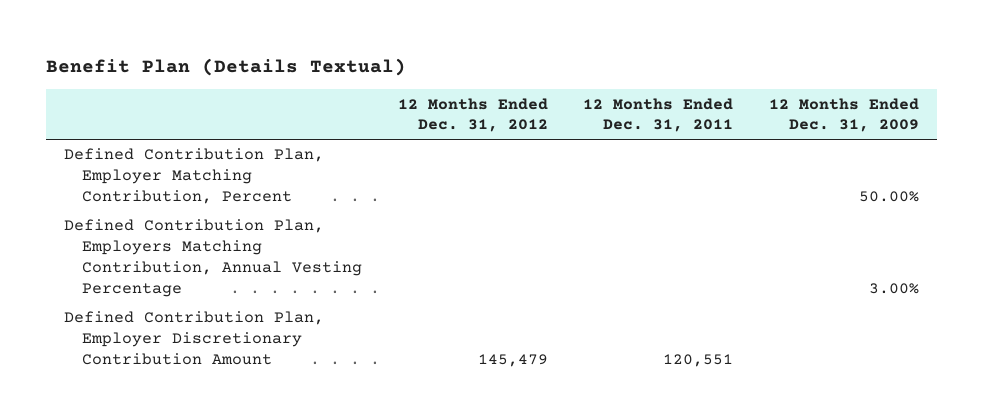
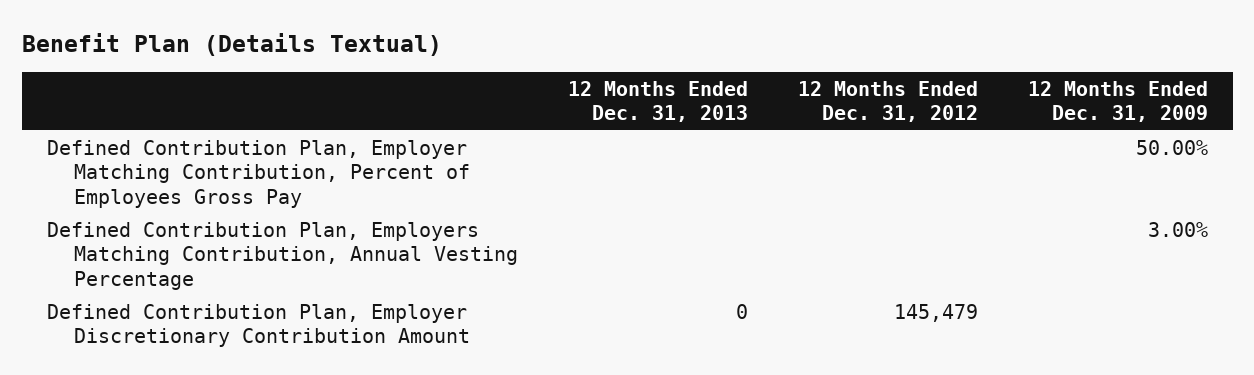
- | 12 Months Ended Dec. 31, 2012 | 12 Months Ended Dec. 31, 2011 | 12 Months Ended Dec. 31, 2009
+ | 12 Months Ended Dec. 31, 2013 | 12 Months Ended Dec. 31, 2012 | 12 Months Ended Dec. 31, 2009
- Defined Contribution Plan, Employer Matching Contribution, Percent | | | 50.00%
+ Defined Contribution Plan, Employer Matching Contribution, Percent of Employees Gross Pay | | | 50.00%

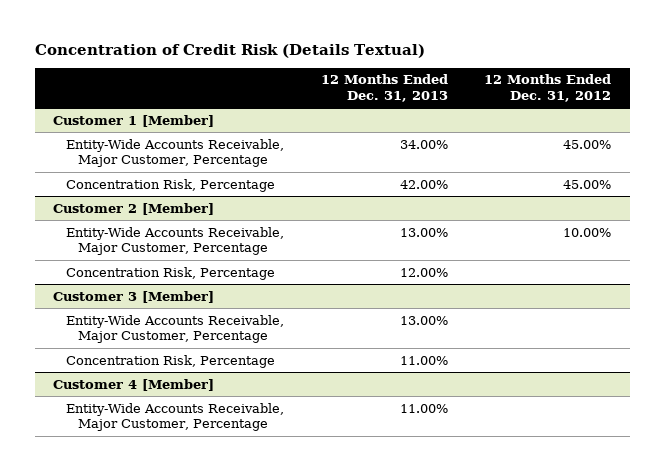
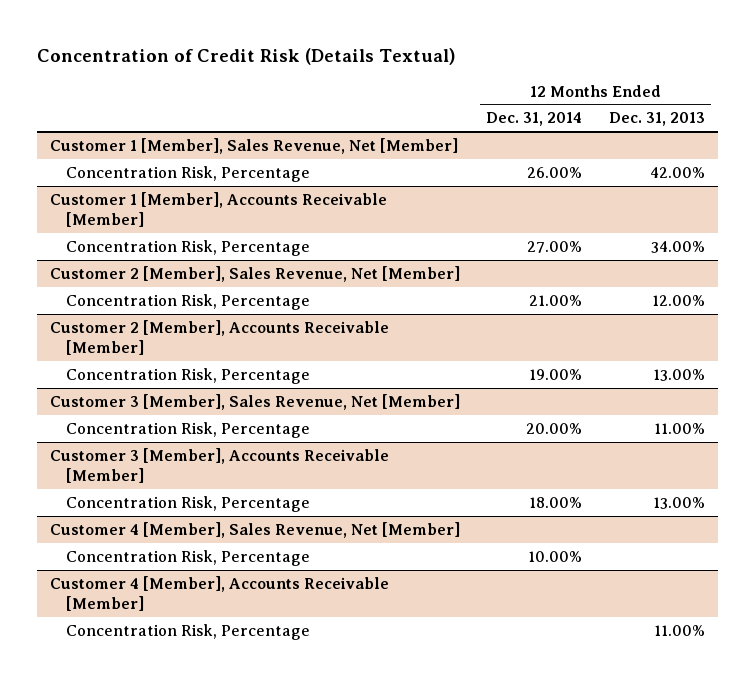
- | 12 Months Ended Dec. 31, 2013 | 12 Months Ended Dec. 31, 2012
+ | 12 Months Ended Dec. 31, 2014 | 12 Months Ended Dec. 31, 2013
- Customer 1 [Member]
- Entity-Wide Accounts Receivable, Major Customer, Percentage | 34.00% | 45.00%
+ Customer 1 [Member], Sales Revenue, Net [Member]
- Customer 2 [Member]
- Entity-Wide Accounts Receivable, Major Customer, Percentage | 13.00% | 10.00%
+ Customer 1 [Member], Accounts Receivable [Member]
+ Concentration Risk, Percentage | 27.00% | 34.00%
+ Customer 2 [Member], Sales Revenue, Net [Member]
- Customer 3 [Member]
- Entity-Wide Accounts Receivable, Major Customer, Percentage | 13.00% |
+ Customer 2 [Member], Accounts Receivable [Member]
+ Concentration Risk, Percentage | 19.00% | 13.00%
+ Customer 3 [Member], Sales Revenue, Net [Member]
- Customer 4 [Member]
- Entity-Wide Accounts Receivable, Major Customer, Percentage | 11.00% |
+ Customer 3 [Member], Accounts Receivable [Member]
+ Concentration Risk, Percentage | 18.00% | 13.00%
+ Customer 4 [Member], Sales Revenue, Net [Member]
+ Concentration Risk, Percentage | 10.00% |
+ Customer 4 [Member], Accounts Receivable [Member]
+ Concentration Risk, Percentage | | 11.00%

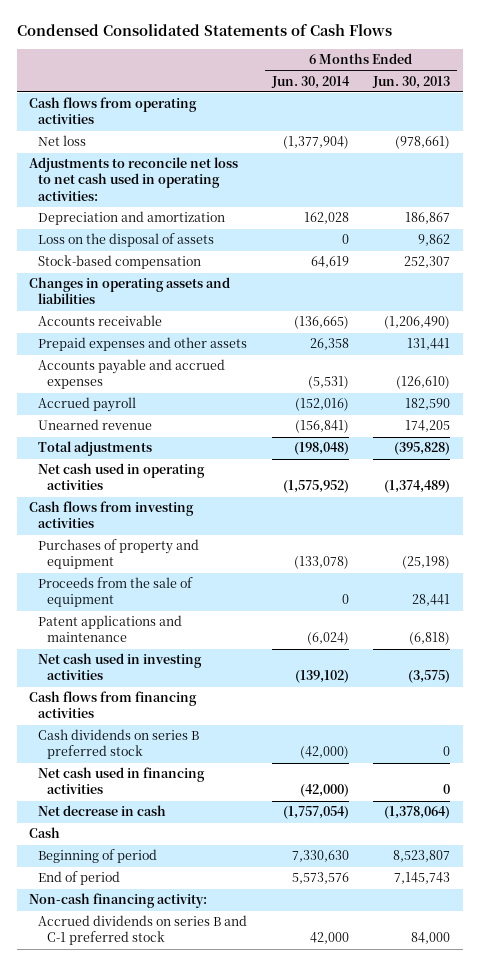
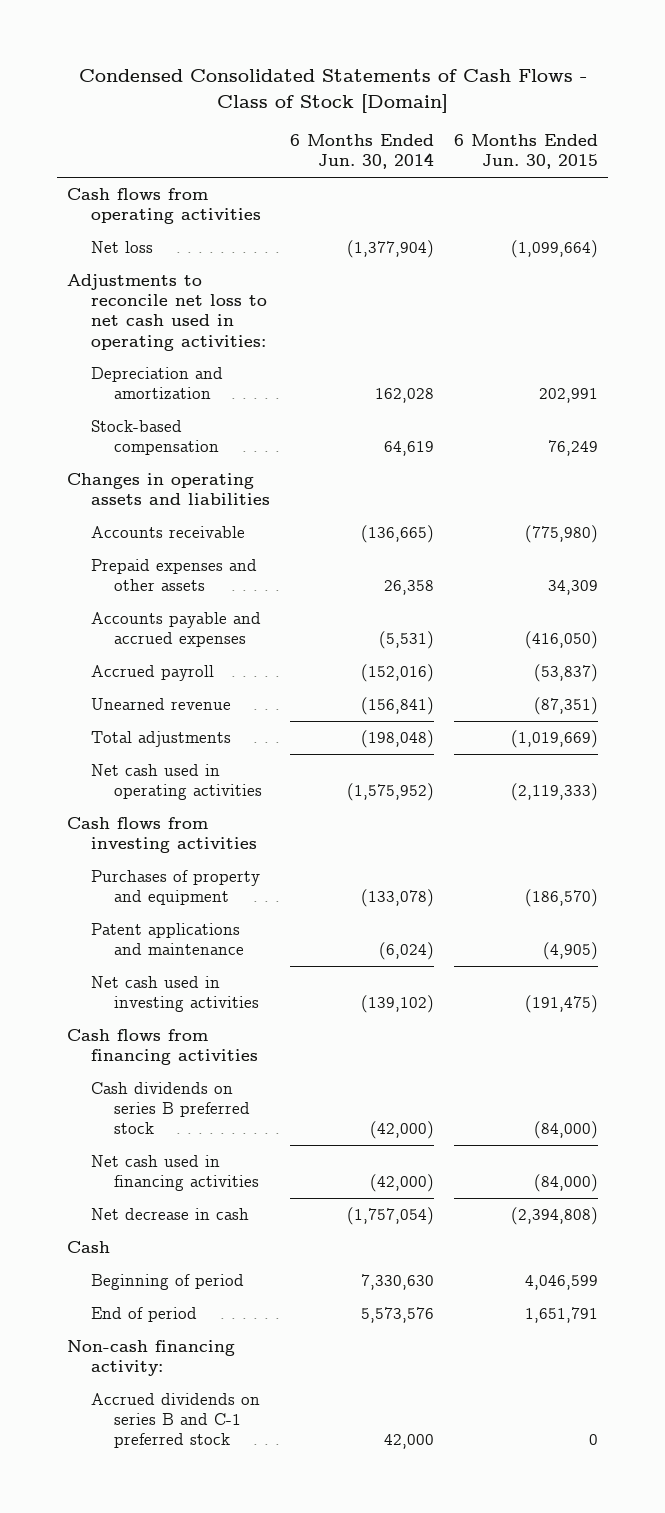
- Condensed Consolidated Statements of Cash Flows
+ Condensed Consolidated Statements of Cash Flows - Class of Stock [Domain]
- | 6 Months Ended Jun. 30, 2014 | 6 Months Ended Jun. 30, 2013
+ | 6 Months Ended Jun. 30, 2014 | 6 Months Ended Jun. 30, 2015
- Loss on the disposal of assets | 0 | 9,862
- Proceeds from the sale of equipment | 0 | 28,441

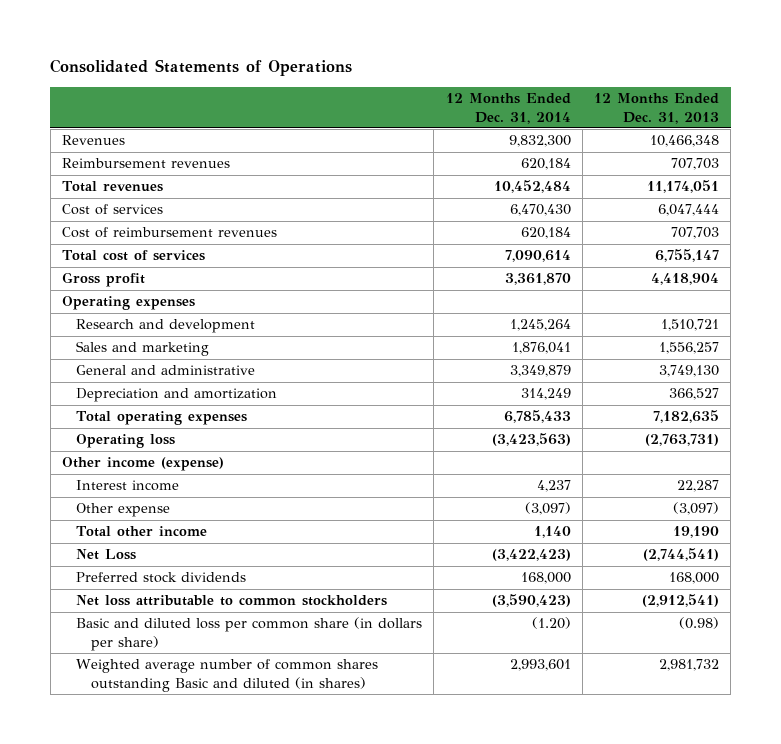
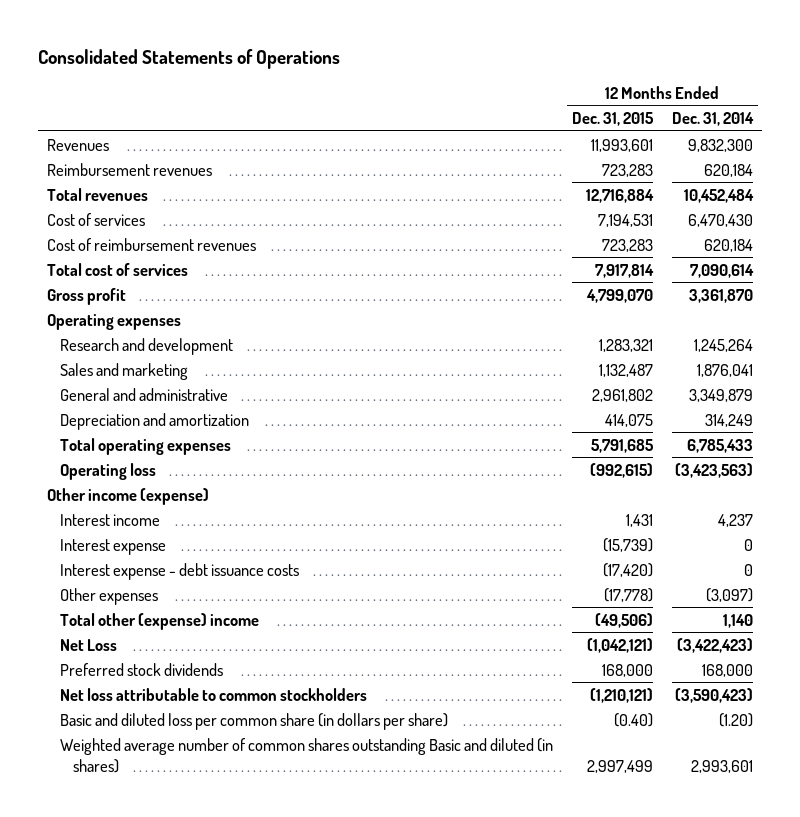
- | 12 Months Ended Dec. 31, 2014 | 12 Months Ended Dec. 31, 2013
+ | 12 Months Ended Dec. 31, 2015 | 12 Months Ended Dec. 31, 2014
- Other expense | (3,097) | (3,097)
- Total other income | 1,140 | 19,190
+ Interest expense | (15,739) | 0
+ Interest expense - debt issuance costs | (17,420) | 0
+ Other expenses | (17,778) | (3,097)
+ Total other (expense) income | (49,506) | 1,140

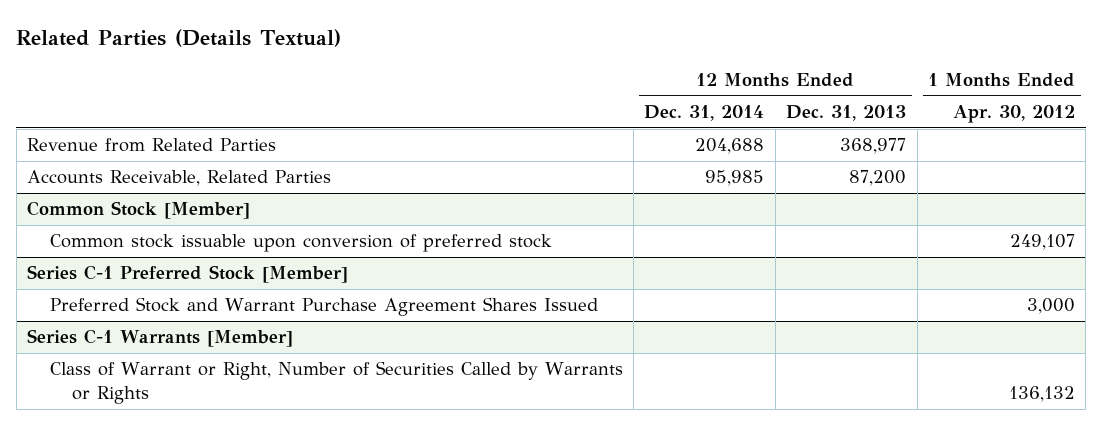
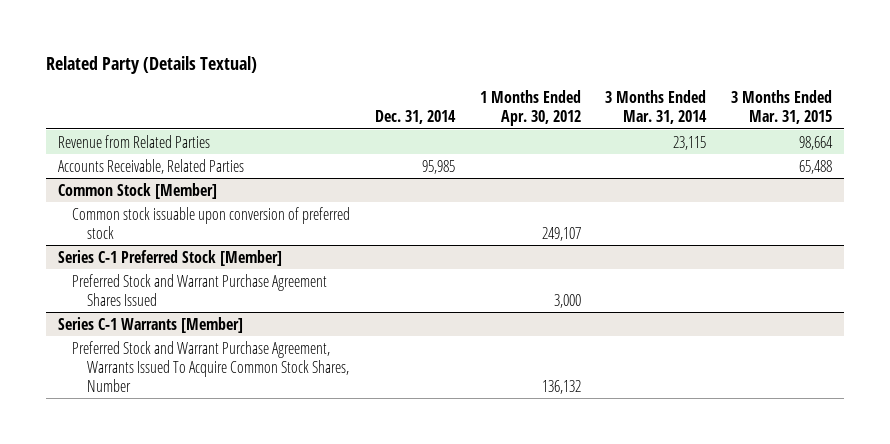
- Related Parties (Details Textual)
+ Related Party (Details Textual)
- | 12 Months Ended Dec. 31, 2014 | 12 Months Ended Dec. 31, 2013 | 1 Months Ended Apr. 30, 2012
+ | Dec. 31, 2014 | 1 Months Ended Apr. 30, 2012 | 3 Months Ended Mar. 31, 2014 | 3 Months Ended Mar. 31, 2015
@ Series C-1 Warrants [Member]
- Class of Warrant or Right, Number of Securities Called by Warrants or Rights | | | 136,132
+ Preferred Stock and Warrant Purchase Agreement, Warrants Issued To Acquire Common Stock Shares, Number | | 136,132 | |

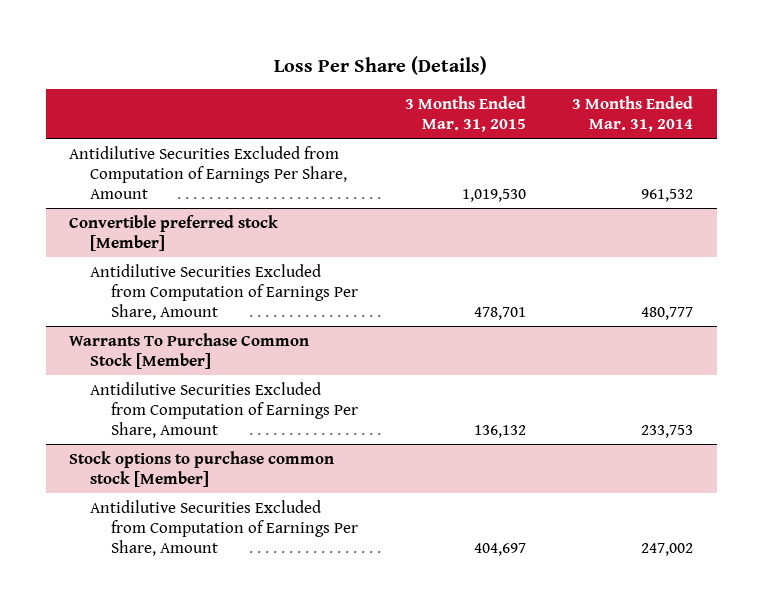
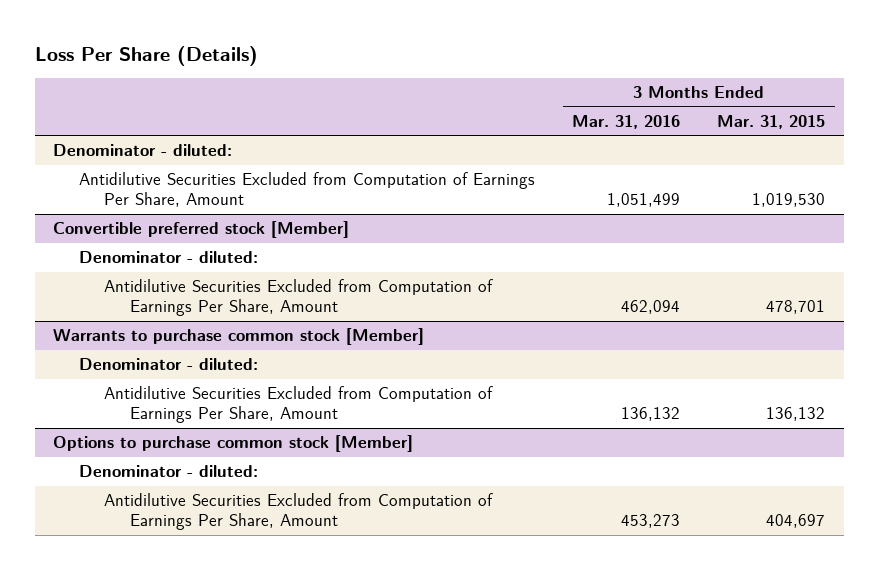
- | 3 Months Ended Mar. 31, 2015 | 3 Months Ended Mar. 31, 2014
+ | 3 Months Ended Mar. 31, 2016 | 3 Months Ended Mar. 31, 2015
+ Denominator - diluted:
@ Convertible preferred stock [Member]
+ Denominator - diluted:
- Warrants To Purchase Common Stock [Member]
+ Warrants to purchase common stock [Member]
+ Denominator - diluted:
- Stock options to purchase common stock [Member]
+ Options to purchase common stock [Member]
+ Denominator - diluted:

